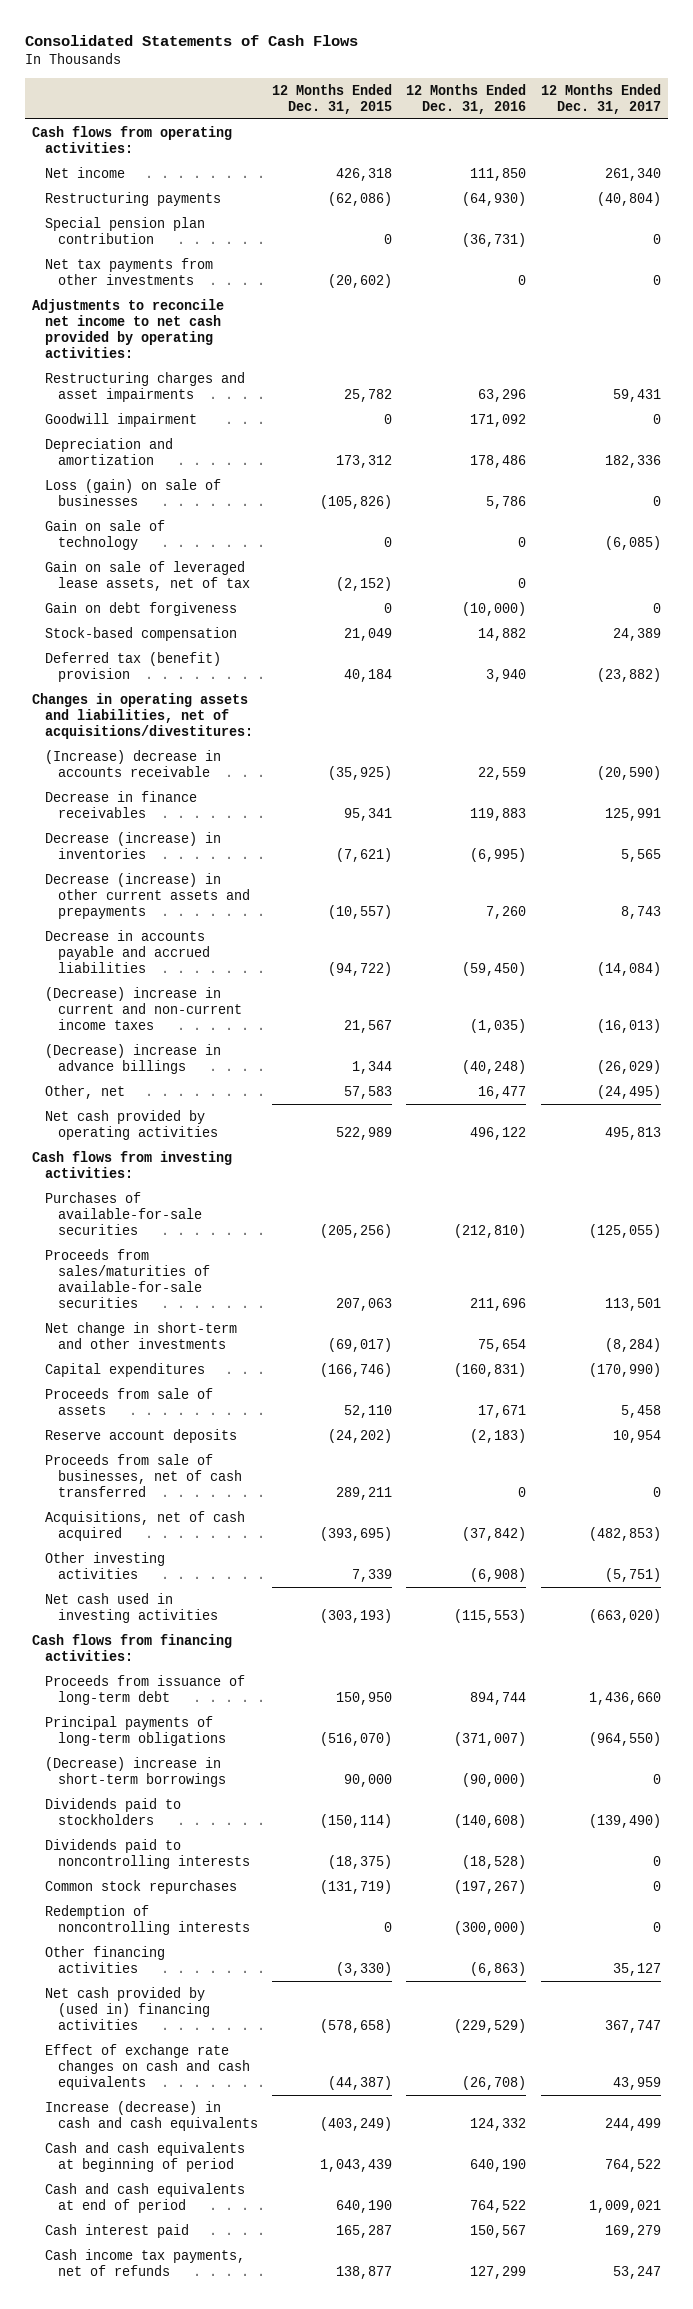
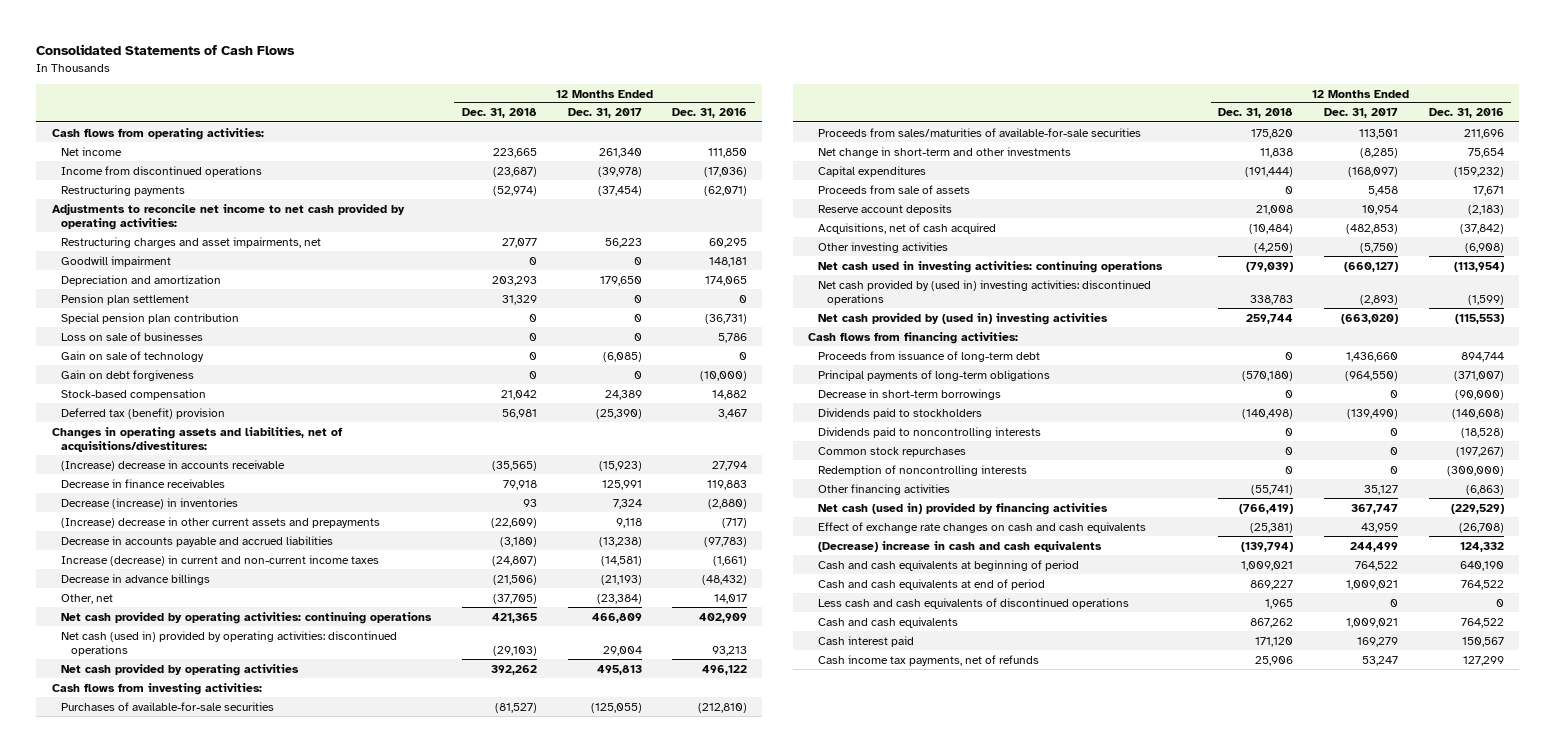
- | 12 Months Ended Dec. 31, 2015 | 12 Months Ended Dec. 31, 2016 | 12 Months Ended Dec. 31, 2017
+ | 12 Months Ended Dec. 31, 2018 | 12 Months Ended Dec. 31, 2017 | 12 Months Ended Dec. 31, 2016
- Restructuring payments | (62,086) | (64,930) | (40,804)
- Net tax payments from other investments | (20,602) | 0 | 0
+ Income from discontinued operations | (23,687) | (39,978) | (17,036)
+ Restructuring payments | (52,974) | (37,454) | (62,071)
- Restructuring charges and asset impairments | 25,782 | 63,296 | 59,431
- Goodwill impairment | 0 | 171,092 | 0
- Depreciation and amortization | 173,312 | 178,486 | 182,336
- Loss (gain) on sale of businesses | (105,826) | 5,786 | 0
+ Restructuring charges and asset impairments, net | 27,077 | 56,223 | 60,295
+ Goodwill impairment | 0 | 0 | 148,181
+ Depreciation and amortization | 203,293 | 179,650 | 174,065
+ Pension plan settlement | 31,329 | 0 | 0
moved down: Special pension plan contribution | 0 | 0 | (36,731)
+ Loss on sale of businesses | 0 | 0 | 5,786
- Gain on sale of leveraged lease assets, net of tax | (2,152) | 0 |
- Deferred tax (benefit) provision | 40,184 | 3,940 | (23,882)
+ Deferred tax (benefit) provision | 56,981 | (25,390) | 3,467
- (Increase) decrease in accounts receivable | (35,925) | 22,559 | (20,590)
+ (Increase) decrease in accounts receivable | (35,565) | (15,923) | 27,794
- Decrease (increase) in inventories | (7,621) | (6,995) | 5,565
- Decrease (increase) in other current assets and prepayments | (10,557) | 7,260 | 8,743
- Decrease in accounts payable and accrued liabilities | (94,722) | (59,450) | (14,084)
- (Decrease) increase in current and non-current income taxes | 21,567 | (1,035) | (16,013)
- (Decrease) increase in advance billings | 1,344 | (40,248) | (26,029)
- Other, net | 57,583 | 16,477 | (24,495)
+ Decrease (increase) in inventories | 93 | 7,324 | (2,880)
+ (Increase) decrease in other current assets and prepayments | (22,609) | 9,118 | (717)
+ Decrease in accounts payable and accrued liabilities | (3,180) | (13,238) | (97,783)
+ Increase (decrease) in current and non-current income taxes | (24,807) | (14,581) | (1,661)
+ Decrease in advance billings | (21,506) | (21,193) | (48,432)
+ Other, net | (37,705) | (23,384) | 14,017
+ Net cash provided by operating activities: continuing operations | 421,365 | 466,809 | 402,909
+ Net cash (used in) provided by operating activities: discontinued operations | (29,103) | 29,004 | 93,213
- Net change in short-term and other investments | (69,017) | 75,654 | (8,284)
- Capital expenditures | (166,746) | (160,831) | (170,990)
+ Net change in short-term and other investments | 11,838 | (8,285) | 75,654
+ Capital expenditures | (191,444) | (168,097) | (159,232)
- Proceeds from sale of businesses, net of cash transferred | 289,211 | 0 | 0
- Other investing activities | 7,339 | (6,908) | (5,751)
- Net cash used in investing activities | (303,193) | (115,553) | (663,020)
+ Other investing activities | (4,250) | (5,750) | (6,908)
+ Net cash used in investing activities: continuing operations | (79,039) | (660,127) | (113,954)
+ Net cash provided by (used in) investing activities: discontinued operations | 338,783 | (2,893) | (1,599)
+ Net cash provided by (used in) investing activities | 259,744 | (663,020) | (115,553)
- (Decrease) increase in short-term borrowings | 90,000 | (90,000) | 0
+ Decrease in short-term borrowings | 0 | 0 | (90,000)
- Net cash provided by (used in) financing activities | (578,658) | (229,529) | 367,747
+ Net cash (used in) provided by financing activities | (766,419) | 367,747 | (229,529)
- Increase (decrease) in cash and cash equivalents | (403,249) | 124,332 | 244,499
+ (Decrease) increase in cash and cash equivalents | (139,794) | 244,499 | 124,332
+ Less cash and cash equivalents of discontinued operations | 1,965 | 0 | 0
+ Cash and cash equivalents | 867,262 | 1,009,021 | 764,522

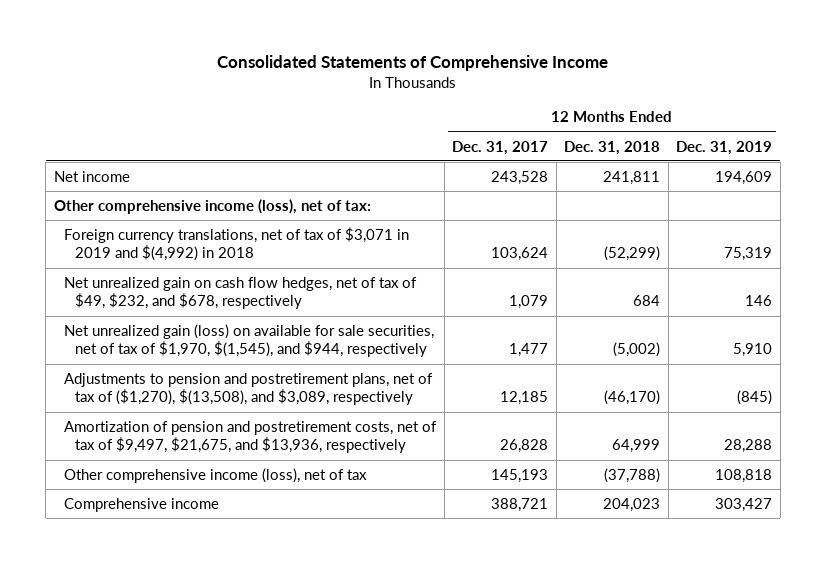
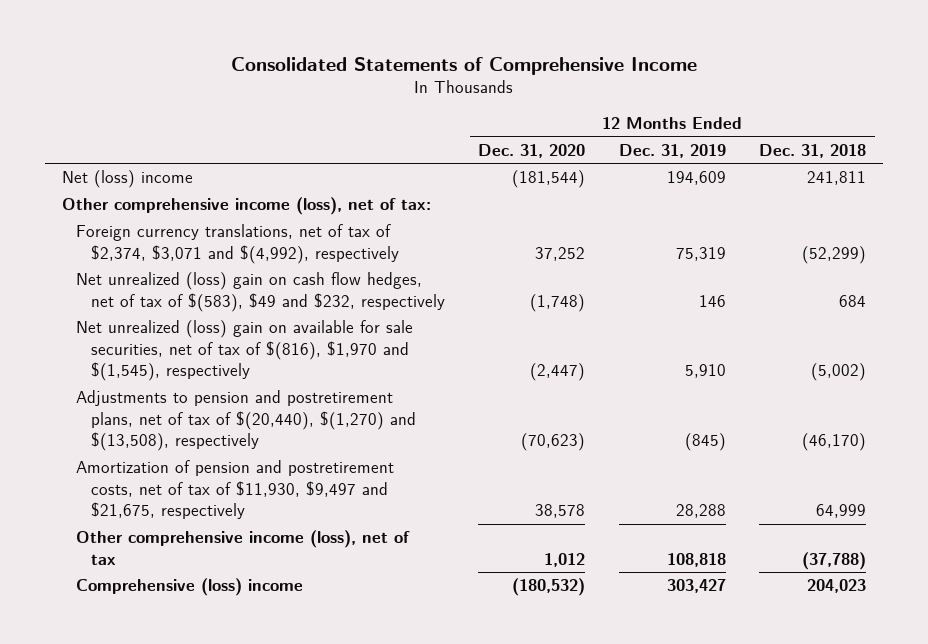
- | 12 Months Ended Dec. 31, 2017 | 12 Months Ended Dec. 31, 2018 | 12 Months Ended Dec. 31, 2019
+ | 12 Months Ended Dec. 31, 2020 | 12 Months Ended Dec. 31, 2019 | 12 Months Ended Dec. 31, 2018
- Net income | 243,528 | 241,811 | 194,609
+ Net (loss) income | (181,544) | 194,609 | 241,811
- Foreign currency translations, net of tax of $3,071 in 2019 and $(4,992) in 2018 | 103,624 | (52,299) | 75,319
- Net unrealized gain on cash flow hedges, net of tax of $49, $232, and $678, respectively | 1,079 | 684 | 146
- Net unrealized gain (loss) on available for sale securities, net of tax of $1,970, $(1,545), and $944, respectively | 1,477 | (5,002) | 5,910
- Adjustments to pension and postretirement plans, net of tax of ($1,270), $(13,508), and $3,089, respectively | 12,185 | (46,170) | (845)
- Amortization of pension and postretirement costs, net of tax of $9,497, $21,675, and $13,936, respectively | 26,828 | 64,999 | 28,288
+ Foreign currency translations, net of tax of $2,374, $3,071 and $(4,992), respectively | 37,252 | 75,319 | (52,299)
+ Net unrealized (loss) gain on cash flow hedges, net of tax of $(583), $49 and $232, respectively | (1,748) | 146 | 684
+ Net unrealized (loss) gain on available for sale securities, net of tax of $(816), $1,970 and $(1,545), respectively | (2,447) | 5,910 | (5,002)
+ Adjustments to pension and postretirement plans, net of tax of $(20,440), $(1,270) and $(13,508), respectively | (70,623) | (845) | (46,170)
+ Amortization of pension and postretirement costs, net of tax of $11,930, $9,497 and $21,675, respectively | 38,578 | 28,288 | 64,999
- Comprehensive income | 388,721 | 204,023 | 303,427
+ Comprehensive (loss) income | (180,532) | 303,427 | 204,023

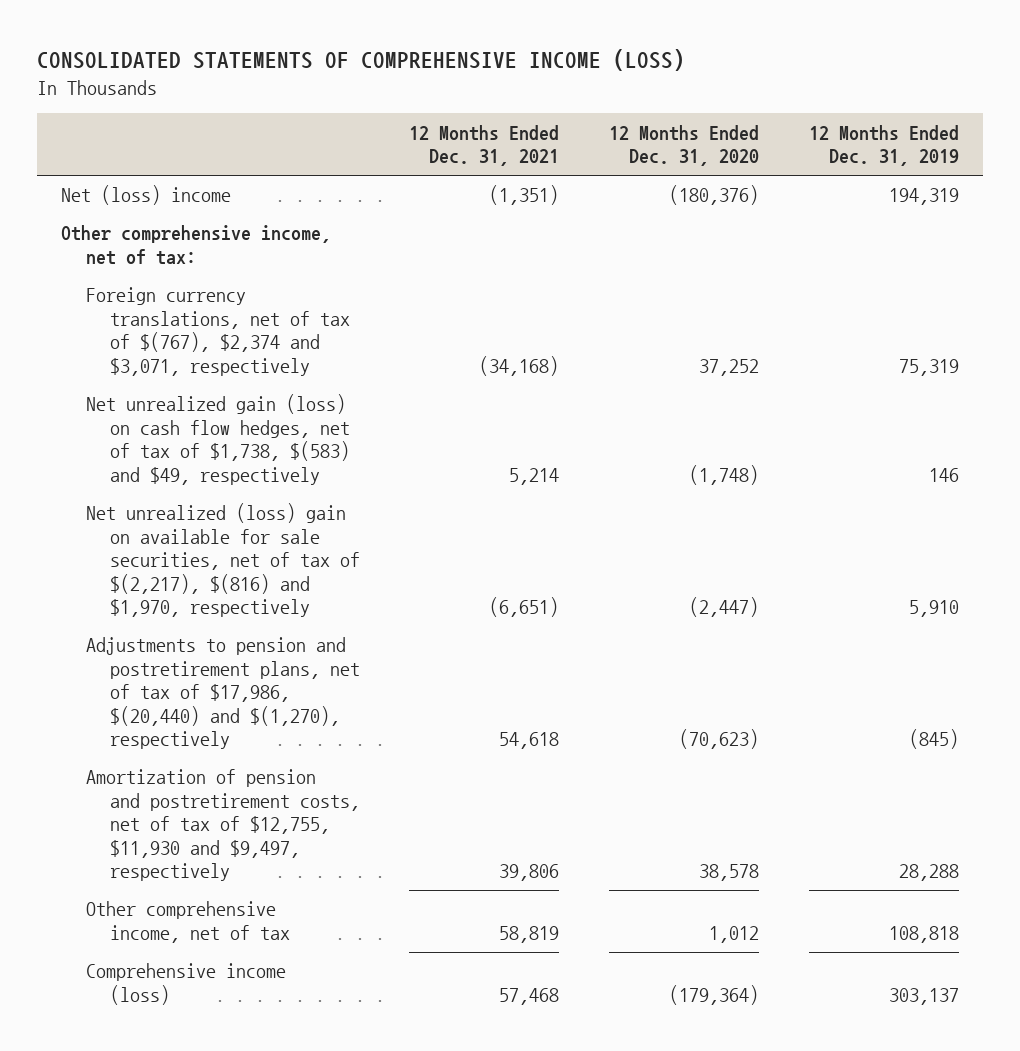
- Consolidated Statements of Comprehensive Income
+ CONSOLIDATED STATEMENTS OF COMPREHENSIVE INCOME (LOSS)
- | 12 Months Ended Dec. 31, 2020 | 12 Months Ended Dec. 31, 2019 | 12 Months Ended Dec. 31, 2018
+ | 12 Months Ended Dec. 31, 2021 | 12 Months Ended Dec. 31, 2020 | 12 Months Ended Dec. 31, 2019
- Net (loss) income | (181,544) | 194,609 | 241,811
- Other comprehensive income (loss), net of tax:
- Foreign currency translations, net of tax of $2,374, $3,071 and $(4,992), respectively | 37,252 | 75,319 | (52,299)
- Net unrealized (loss) gain on cash flow hedges, net of tax of $(583), $49 and $232, respectively | (1,748) | 146 | 684
- Net unrealized (loss) gain on available for sale securities, net of tax of $(816), $1,970 and $(1,545), respectively | (2,447) | 5,910 | (5,002)
- Adjustments to pension and postretirement plans, net of tax of $(20,440), $(1,270) and $(13,508), respectively | (70,623) | (845) | (46,170)
- Amortization of pension and postretirement costs, net of tax of $11,930, $9,497 and $21,675, respectively | 38,578 | 28,288 | 64,999
- Other comprehensive income (loss), net of tax | 1,012 | 108,818 | (37,788)
- Comprehensive (loss) income | (180,532) | 303,427 | 204,023
+ Net (loss) income | (1,351) | (180,376) | 194,319
+ Other comprehensive income, net of tax:
+ Foreign currency translations, net of tax of $(767), $2,374 and $3,071, respectively | (34,168) | 37,252 | 75,319
+ Net unrealized gain (loss) on cash flow hedges, net of tax of $1,738, $(583) and $49, respectively | 5,214 | (1,748) | 146
+ Net unrealized (loss) gain on available for sale securities, net of tax of $(2,217), $(816) and $1,970, respectively | (6,651) | (2,447) | 5,910
+ Adjustments to pension and postretirement plans, net of tax of $17,986, $(20,440) and $(1,270), respectively | 54,618 | (70,623) | (845)
+ Amortization of pension and postretirement costs, net of tax of $12,755, $11,930 and $9,497, respectively | 39,806 | 38,578 | 28,288
+ Other comprehensive income, net of tax | 58,819 | 1,012 | 108,818
+ Comprehensive income (loss) | 57,468 | (179,364) | 303,137

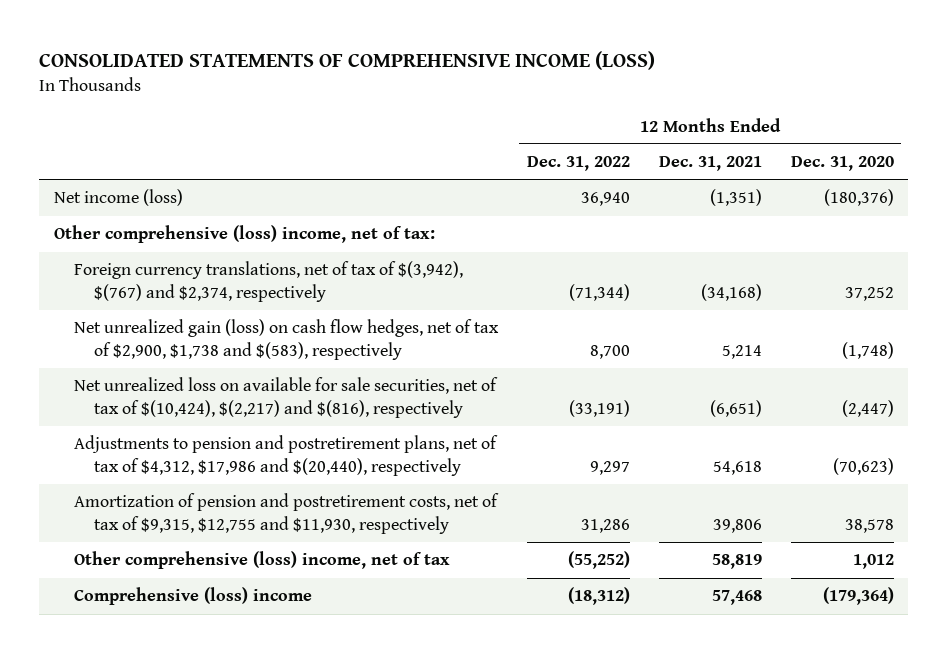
- | 12 Months Ended Dec. 31, 2021 | 12 Months Ended Dec. 31, 2020 | 12 Months Ended Dec. 31, 2019
+ | 12 Months Ended Dec. 31, 2022 | 12 Months Ended Dec. 31, 2021 | 12 Months Ended Dec. 31, 2020
- Net (loss) income | (1,351) | (180,376) | 194,319
- Other comprehensive income, net of tax:
- Foreign currency translations, net of tax of $(767), $2,374 and $3,071, respectively | (34,168) | 37,252 | 75,319
- Net unrealized gain (loss) on cash flow hedges, net of tax of $1,738, $(583) and $49, respectively | 5,214 | (1,748) | 146
- Net unrealized (loss) gain on available for sale securities, net of tax of $(2,217), $(816) and $1,970, respectively | (6,651) | (2,447) | 5,910
- Adjustments to pension and postretirement plans, net of tax of $17,986, $(20,440) and $(1,270), respectively | 54,618 | (70,623) | (845)
- Amortization of pension and postretirement costs, net of tax of $12,755, $11,930 and $9,497, respectively | 39,806 | 38,578 | 28,288
- Other comprehensive income, net of tax | 58,819 | 1,012 | 108,818
- Comprehensive income (loss) | 57,468 | (179,364) | 303,137
+ Net income (loss) | 36,940 | (1,351) | (180,376)
+ Other comprehensive (loss) income, net of tax:
+ Foreign currency translations, net of tax of $(3,942), $(767) and $2,374, respectively | (71,344) | (34,168) | 37,252
+ Net unrealized gain (loss) on cash flow hedges, net of tax of $2,900, $1,738 and $(583), respectively | 8,700 | 5,214 | (1,748)
+ Net unrealized loss on available for sale securities, net of tax of $(10,424), $(2,217) and $(816), respectively | (33,191) | (6,651) | (2,447)
+ Adjustments to pension and postretirement plans, net of tax of $4,312, $17,986 and $(20,440), respectively | 9,297 | 54,618 | (70,623)
+ Amortization of pension and postretirement costs, net of tax of $9,315, $12,755 and $11,930, respectively | 31,286 | 39,806 | 38,578
+ Other comprehensive (loss) income, net of tax | (55,252) | 58,819 | 1,012
+ Comprehensive (loss) income | (18,312) | 57,468 | (179,364)

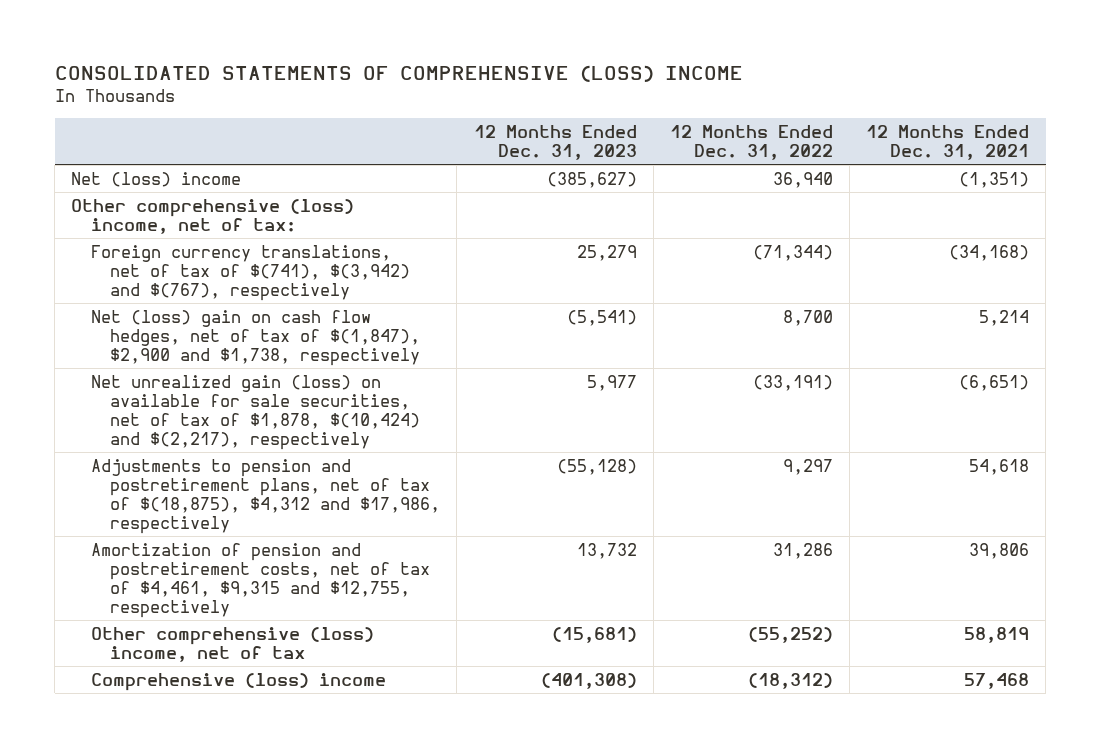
- CONSOLIDATED STATEMENTS OF COMPREHENSIVE INCOME (LOSS)
+ CONSOLIDATED STATEMENTS OF COMPREHENSIVE (LOSS) INCOME
- | 12 Months Ended Dec. 31, 2022 | 12 Months Ended Dec. 31, 2021 | 12 Months Ended Dec. 31, 2020
+ | 12 Months Ended Dec. 31, 2023 | 12 Months Ended Dec. 31, 2022 | 12 Months Ended Dec. 31, 2021
- Net income (loss) | 36,940 | (1,351) | (180,376)
+ Net (loss) income | (385,627) | 36,940 | (1,351)
- Foreign currency translations, net of tax of $(3,942), $(767) and $2,374, respectively | (71,344) | (34,168) | 37,252
- Net unrealized gain (loss) on cash flow hedges, net of tax of $2,900, $1,738 and $(583), respectively | 8,700 | 5,214 | (1,748)
- Net unrealized loss on available for sale securities, net of tax of $(10,424), $(2,217) and $(816), respectively | (33,191) | (6,651) | (2,447)
- Adjustments to pension and postretirement plans, net of tax of $4,312, $17,986 and $(20,440), respectively | 9,297 | 54,618 | (70,623)
- Amortization of pension and postretirement costs, net of tax of $9,315, $12,755 and $11,930, respectively | 31,286 | 39,806 | 38,578
+ Foreign currency translations, net of tax of $(741), $(3,942) and $(767), respectively | 25,279 | (71,344) | (34,168)
+ Net (loss) gain on cash flow hedges, net of tax of $(1,847), $2,900 and $1,738, respectively | (5,541) | 8,700 | 5,214
+ Net unrealized gain (loss) on available for sale securities, net of tax of $1,878, $(10,424) and $(2,217), respectively | 5,977 | (33,191) | (6,651)
+ Adjustments to pension and postretirement plans, net of tax of $(18,875), $4,312 and $17,986, respectively | (55,128) | 9,297 | 54,618
+ Amortization of pension and postretirement costs, net of tax of $4,461, $9,315 and $12,755, respectively | 13,732 | 31,286 | 39,806

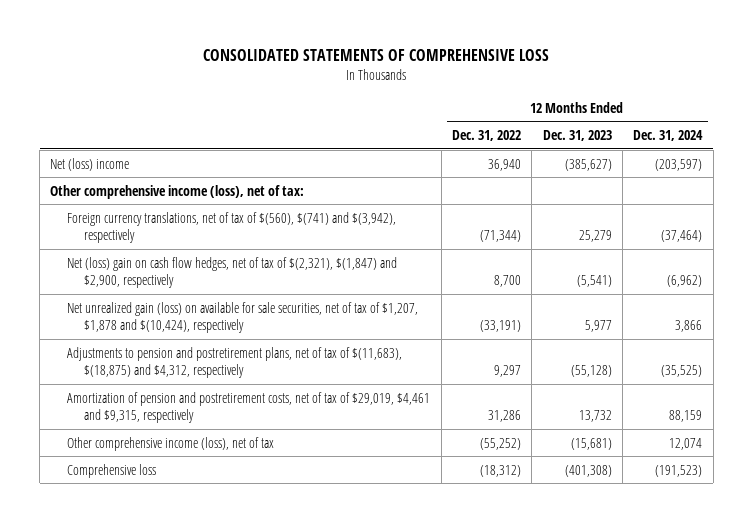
- CONSOLIDATED STATEMENTS OF COMPREHENSIVE (LOSS) INCOME
+ CONSOLIDATED STATEMENTS OF COMPREHENSIVE LOSS
- | 12 Months Ended Dec. 31, 2023 | 12 Months Ended Dec. 31, 2022 | 12 Months Ended Dec. 31, 2021
+ | 12 Months Ended Dec. 31, 2022 | 12 Months Ended Dec. 31, 2023 | 12 Months Ended Dec. 31, 2024
- Other comprehensive (loss) income, net of tax:
- Foreign currency translations, net of tax of $(741), $(3,942) and $(767), respectively | 25,279 | (71,344) | (34,168)
- Net (loss) gain on cash flow hedges, net of tax of $(1,847), $2,900 and $1,738, respectively | (5,541) | 8,700 | 5,214
- Net unrealized gain (loss) on available for sale securities, net of tax of $1,878, $(10,424) and $(2,217), respectively | 5,977 | (33,191) | (6,651)
- Adjustments to pension and postretirement plans, net of tax of $(18,875), $4,312 and $17,986, respectively | (55,128) | 9,297 | 54,618
- Amortization of pension and postretirement costs, net of tax of $4,461, $9,315 and $12,755, respectively | 13,732 | 31,286 | 39,806
- Other comprehensive (loss) income, net of tax | (15,681) | (55,252) | 58,819
- Comprehensive (loss) income | (401,308) | (18,312) | 57,468
+ Other comprehensive income (loss), net of tax:
+ Foreign currency translations, net of tax of $(560), $(741) and $(3,942), respectively | (71,344) | 25,279 | (37,464)
+ Net (loss) gain on cash flow hedges, net of tax of $(2,321), $(1,847) and $2,900, respectively | 8,700 | (5,541) | (6,962)
+ Net unrealized gain (loss) on available for sale securities, net of tax of $1,207, $1,878 and $(10,424), respectively | (33,191) | 5,977 | 3,866
+ Adjustments to pension and postretirement plans, net of tax of $(11,683), $(18,875) and $4,312, respectively | 9,297 | (55,128) | (35,525)
+ Amortization of pension and postretirement costs, net of tax of $29,019, $4,461 and $9,315, respectively | 31,286 | 13,732 | 88,159
+ Other comprehensive income (loss), net of tax | (55,252) | (15,681) | 12,074
+ Comprehensive loss | (18,312) | (401,308) | (191,523)

